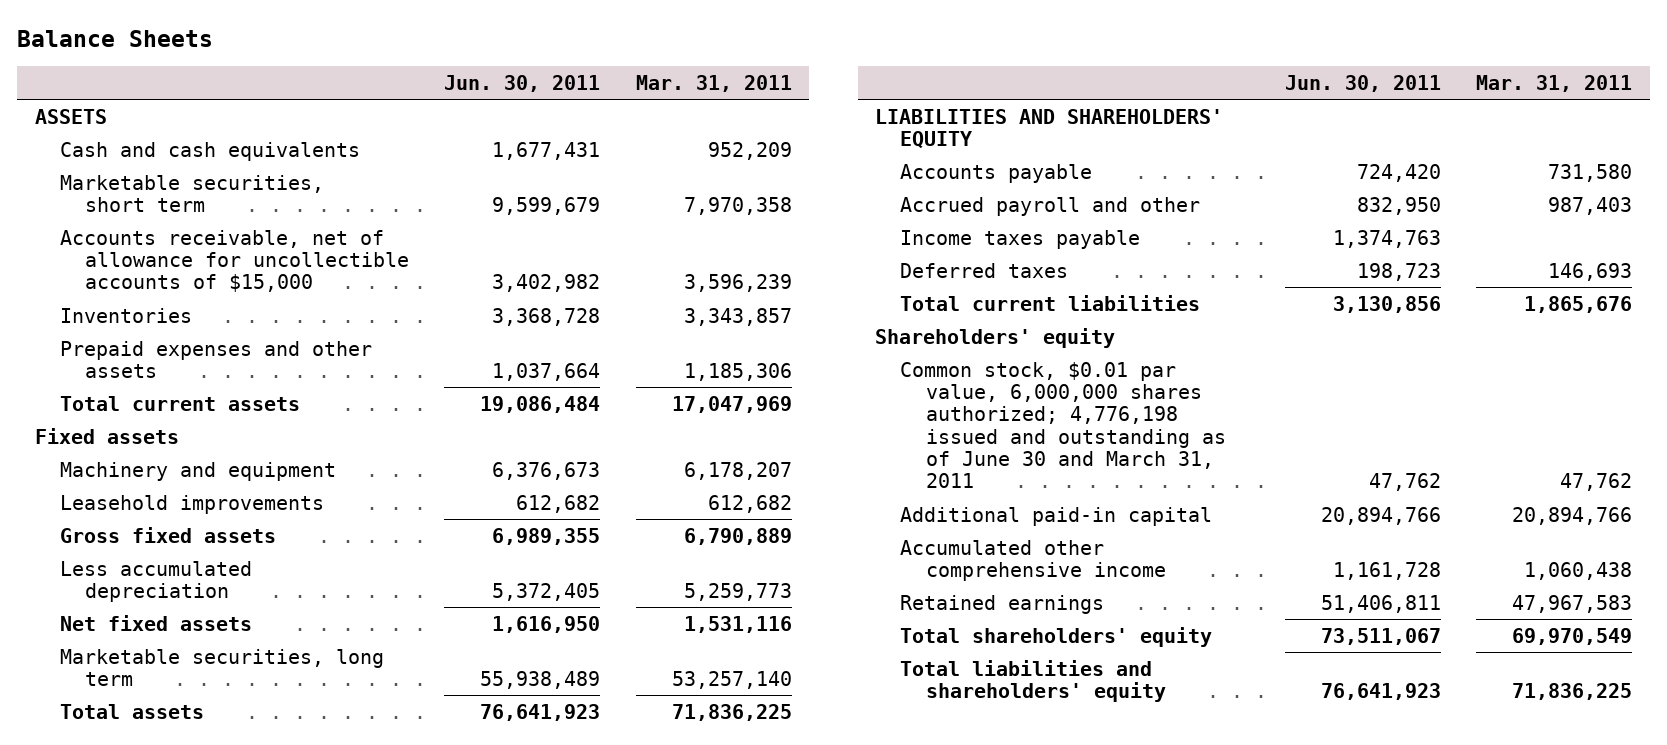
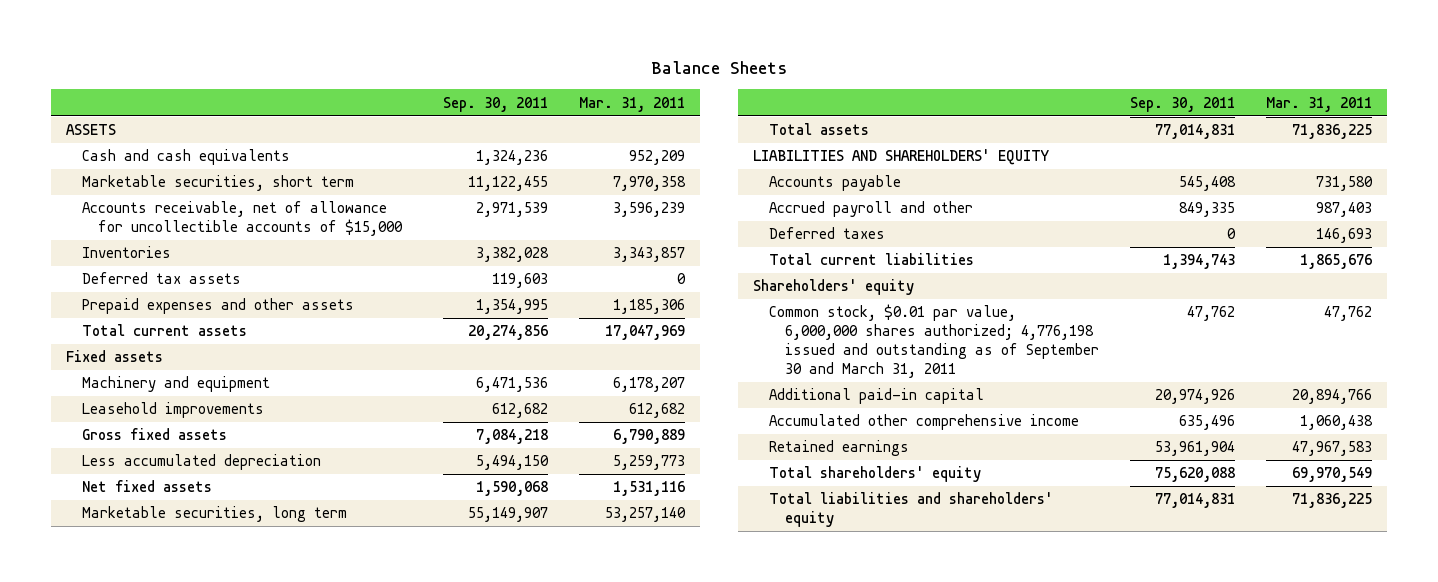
- | Jun. 30, 2011 | Mar. 31, 2011
+ | Sep. 30, 2011 | Mar. 31, 2011
+ Deferred tax assets | 119,603 | 0
- Income taxes payable | 1,374,763 |
- Common stock, $0.01 par value, 6,000,000 shares authorized; 4,776,198 issued and outstanding as of June 30 and March 31, 2011 | 47,762 | 47,762
+ Common stock, $0.01 par value, 6,000,000 shares authorized; 4,776,198 issued and outstanding as of September 30 and March 31, 2011 | 47,762 | 47,762

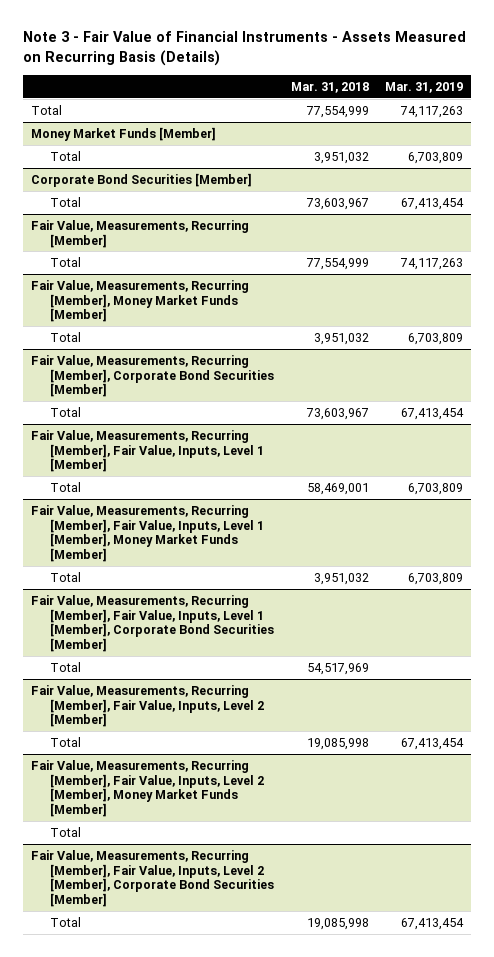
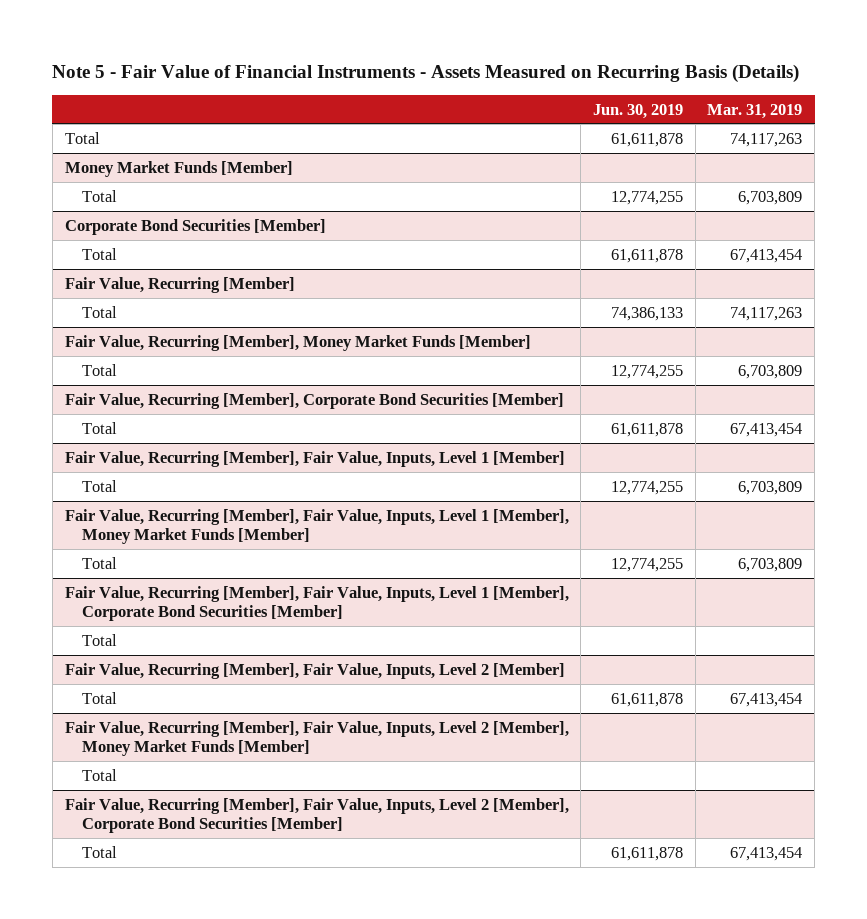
- Note 3 - Fair Value of Financial Instruments - Assets Measured on Recurring Basis (Details)
+ Note 5 - Fair Value of Financial Instruments - Assets Measured on Recurring Basis (Details)
- | Mar. 31, 2018 | Mar. 31, 2019
+ | Jun. 30, 2019 | Mar. 31, 2019
- Fair Value, Measurements, Recurring [Member]
+ Fair Value, Recurring [Member]
- Fair Value, Measurements, Recurring [Member], Money Market Funds [Member]
+ Fair Value, Recurring [Member], Money Market Funds [Member]
- Fair Value, Measurements, Recurring [Member], Corporate Bond Securities [Member]
+ Fair Value, Recurring [Member], Corporate Bond Securities [Member]
- Fair Value, Measurements, Recurring [Member], Fair Value, Inputs, Level 1 [Member]
+ Fair Value, Recurring [Member], Fair Value, Inputs, Level 1 [Member]
- Fair Value, Measurements, Recurring [Member], Fair Value, Inputs, Level 1 [Member], Money Market Funds [Member]
+ Fair Value, Recurring [Member], Fair Value, Inputs, Level 1 [Member], Money Market Funds [Member]
- Fair Value, Measurements, Recurring [Member], Fair Value, Inputs, Level 1 [Member], Corporate Bond Securities [Member]
+ Fair Value, Recurring [Member], Fair Value, Inputs, Level 1 [Member], Corporate Bond Securities [Member]
- Fair Value, Measurements, Recurring [Member], Fair Value, Inputs, Level 2 [Member]
+ Fair Value, Recurring [Member], Fair Value, Inputs, Level 2 [Member]
- Fair Value, Measurements, Recurring [Member], Fair Value, Inputs, Level 2 [Member], Money Market Funds [Member]
+ Fair Value, Recurring [Member], Fair Value, Inputs, Level 2 [Member], Money Market Funds [Member]
- Fair Value, Measurements, Recurring [Member], Fair Value, Inputs, Level 2 [Member], Corporate Bond Securities [Member]
+ Fair Value, Recurring [Member], Fair Value, Inputs, Level 2 [Member], Corporate Bond Securities [Member]

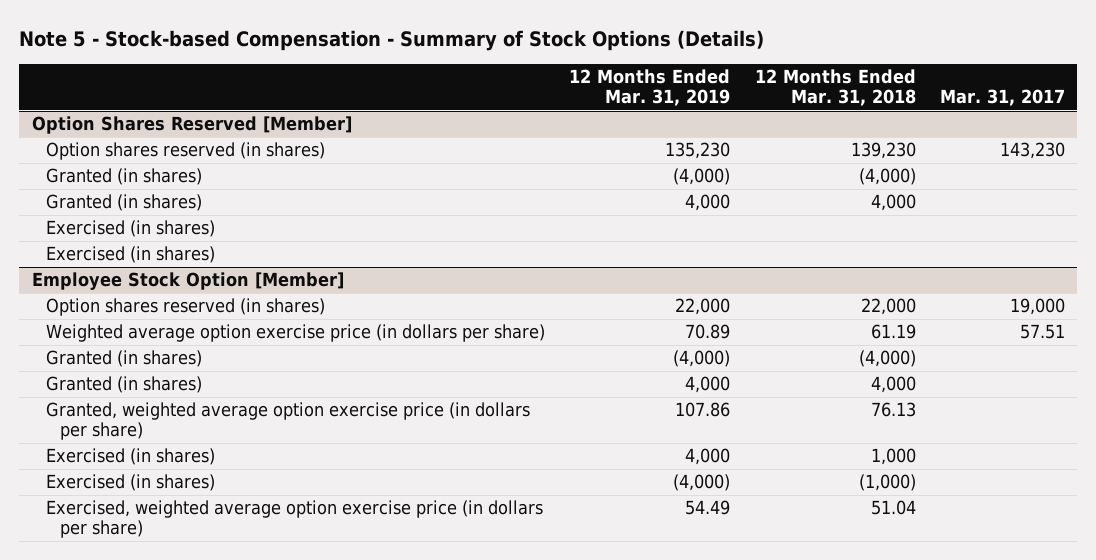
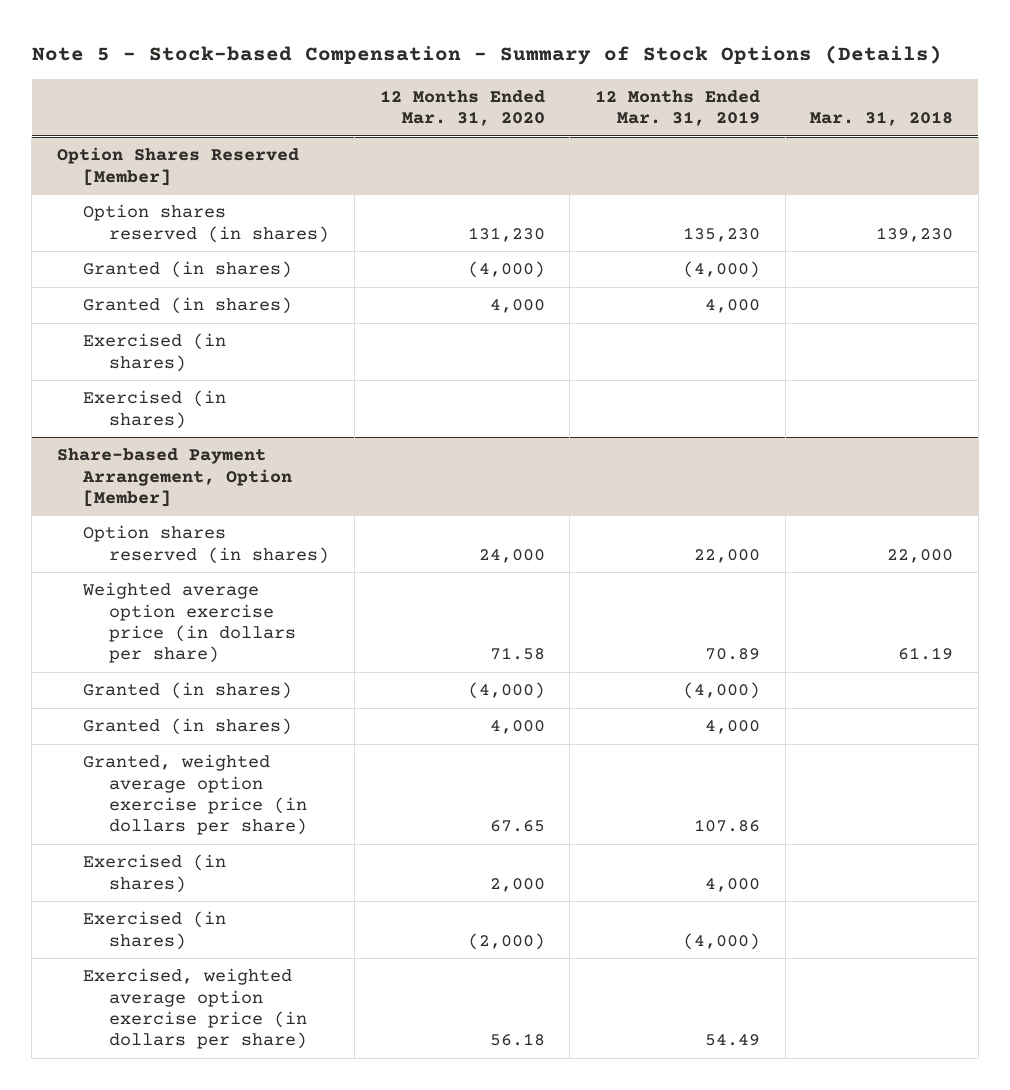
- | 12 Months Ended Mar. 31, 2019 | 12 Months Ended Mar. 31, 2018 | Mar. 31, 2017
+ | 12 Months Ended Mar. 31, 2020 | 12 Months Ended Mar. 31, 2019 | Mar. 31, 2018
- Employee Stock Option [Member]
+ Share-based Payment Arrangement, Option [Member]

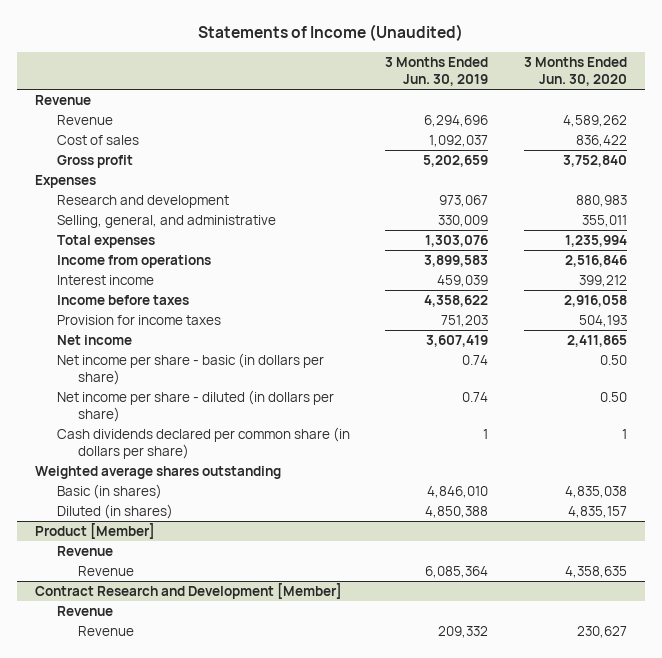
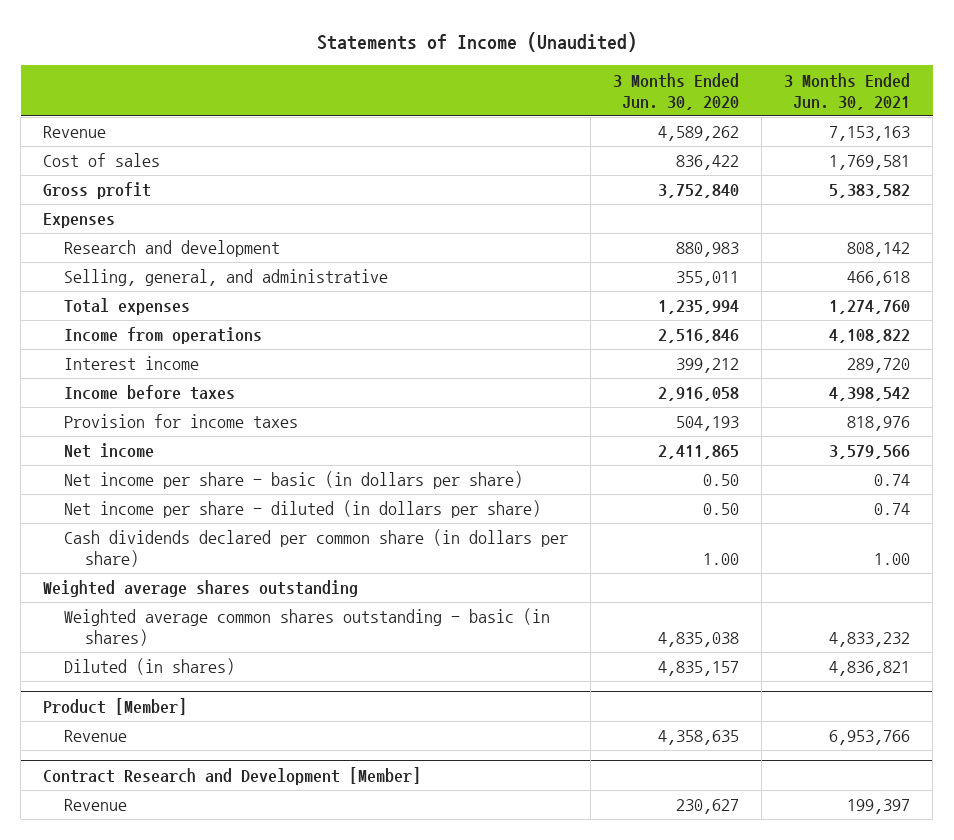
- | 3 Months Ended Jun. 30, 2019 | 3 Months Ended Jun. 30, 2020
+ | 3 Months Ended Jun. 30, 2020 | 3 Months Ended Jun. 30, 2021
- Revenue
- Cash dividends declared per common share (in dollars per share) | 1 | 1
+ Cash dividends declared per common share (in dollars per share) | 1.00 | 1.00
- Basic (in shares) | 4,846,010 | 4,835,038
+ Weighted average common shares outstanding - basic (in shares) | 4,835,038 | 4,833,232
@ Product [Member]
- Revenue
@ Contract Research and Development [Member]
- Revenue

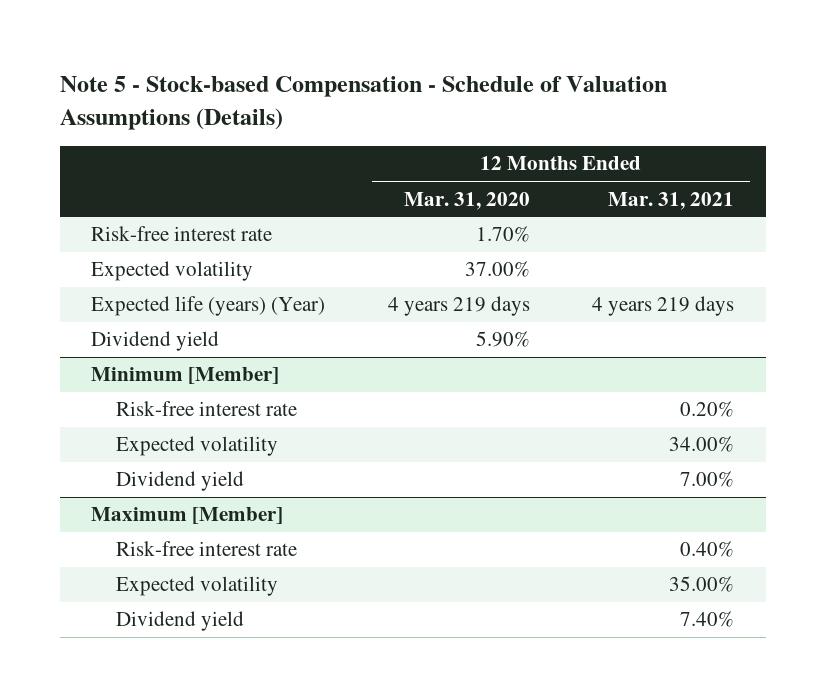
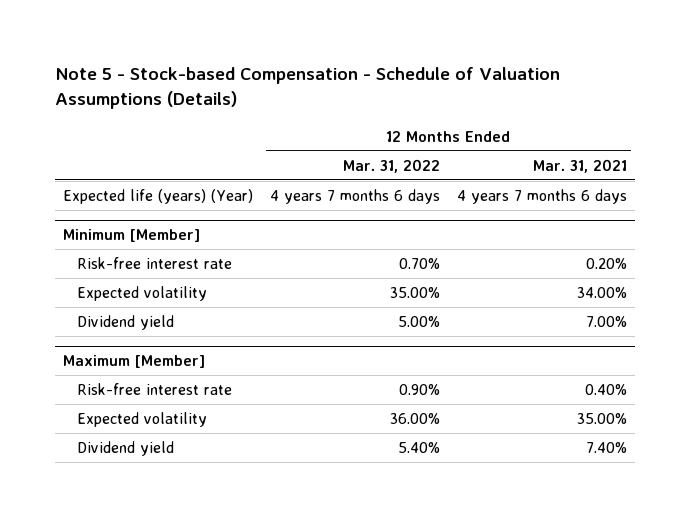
- | 12 Months Ended Mar. 31, 2020 | 12 Months Ended Mar. 31, 2021
+ | 12 Months Ended Mar. 31, 2022 | 12 Months Ended Mar. 31, 2021
- Risk-free interest rate | 1.70% |
- Expected volatility | 37.00% |
- Expected life (years) (Year) | 4 years 219 days | 4 years 219 days
- Dividend yield | 5.90% |
+ Expected life (years) (Year) | 4 years 7 months 6 days | 4 years 7 months 6 days

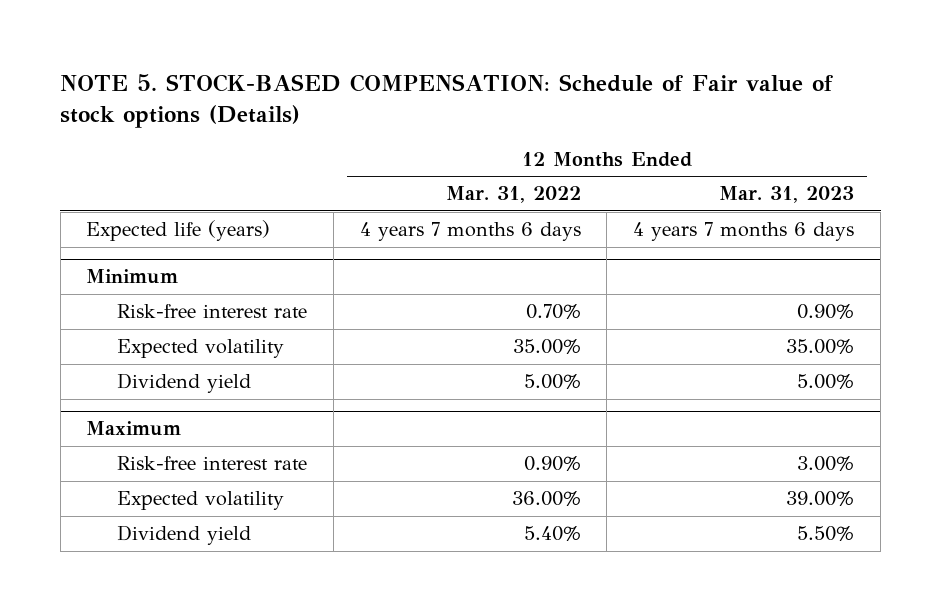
- Note 5 - Stock-based Compensation - Schedule of Valuation Assumptions (Details)
+ NOTE 5. STOCK-BASED COMPENSATION: Schedule of Fair value of stock options (Details)
- | 12 Months Ended Mar. 31, 2022 | 12 Months Ended Mar. 31, 2021
+ | 12 Months Ended Mar. 31, 2022 | 12 Months Ended Mar. 31, 2023
- Expected life (years) (Year) | 4 years 7 months 6 days | 4 years 7 months 6 days
- Minimum [Member]
+ Expected life (years) | 4 years 7 months 6 days | 4 years 7 months 6 days
+ Minimum
- Maximum [Member]
+ Maximum

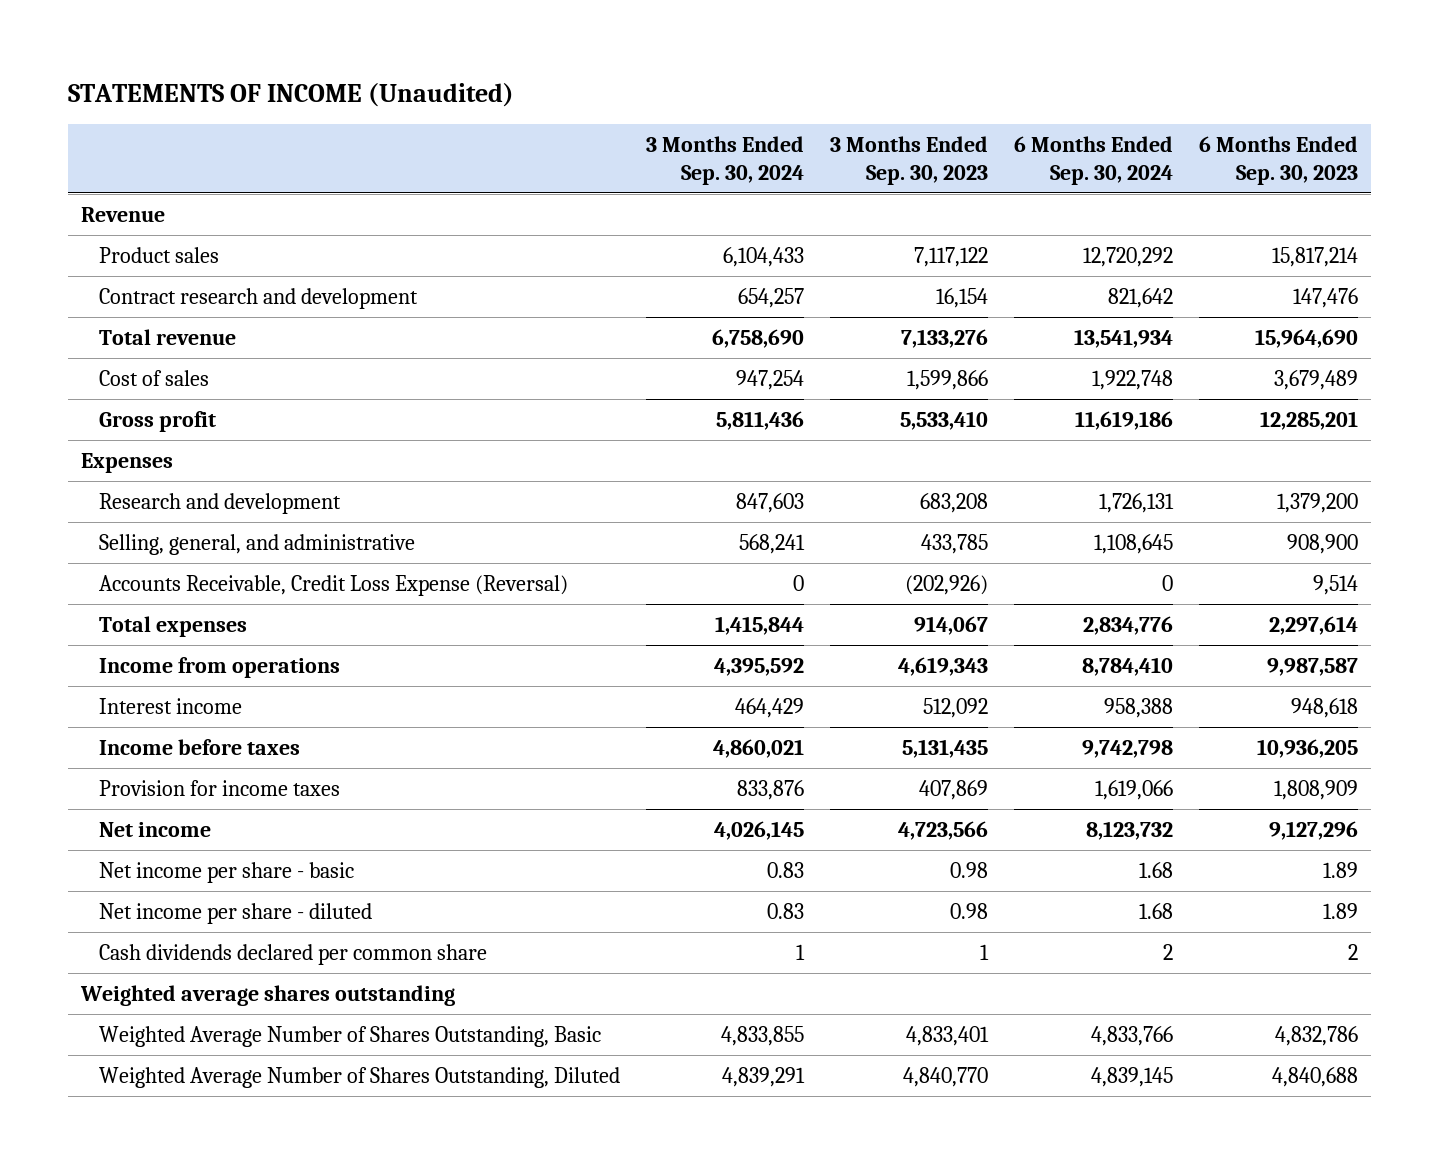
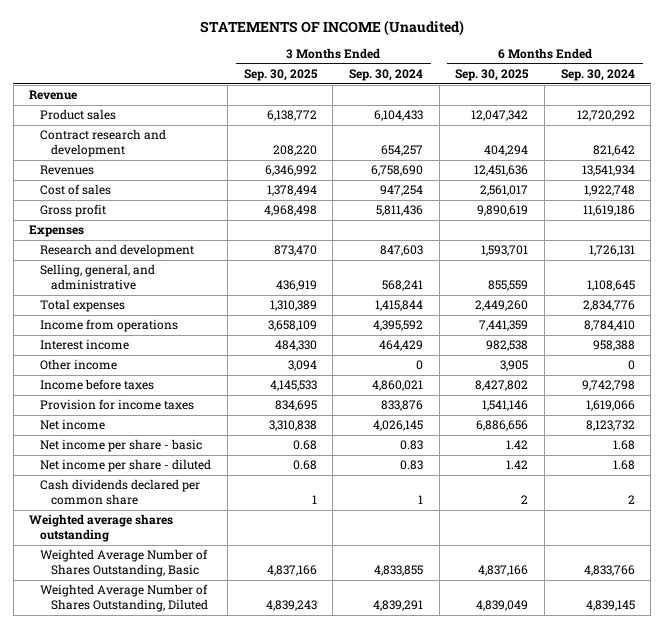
- | 3 Months Ended Sep. 30, 2024 | 3 Months Ended Sep. 30, 2023 | 6 Months Ended Sep. 30, 2024 | 6 Months Ended Sep. 30, 2023
+ | 3 Months Ended Sep. 30, 2025 | 3 Months Ended Sep. 30, 2024 | 6 Months Ended Sep. 30, 2025 | 6 Months Ended Sep. 30, 2024
- Total revenue | 6,758,690 | 7,133,276 | 13,541,934 | 15,964,690
+ Revenues | 6,346,992 | 6,758,690 | 12,451,636 | 13,541,934
- Accounts Receivable, Credit Loss Expense (Reversal) | 0 | (202,926) | 0 | 9,514
+ Other income | 3,094 | 0 | 3,905 | 0

